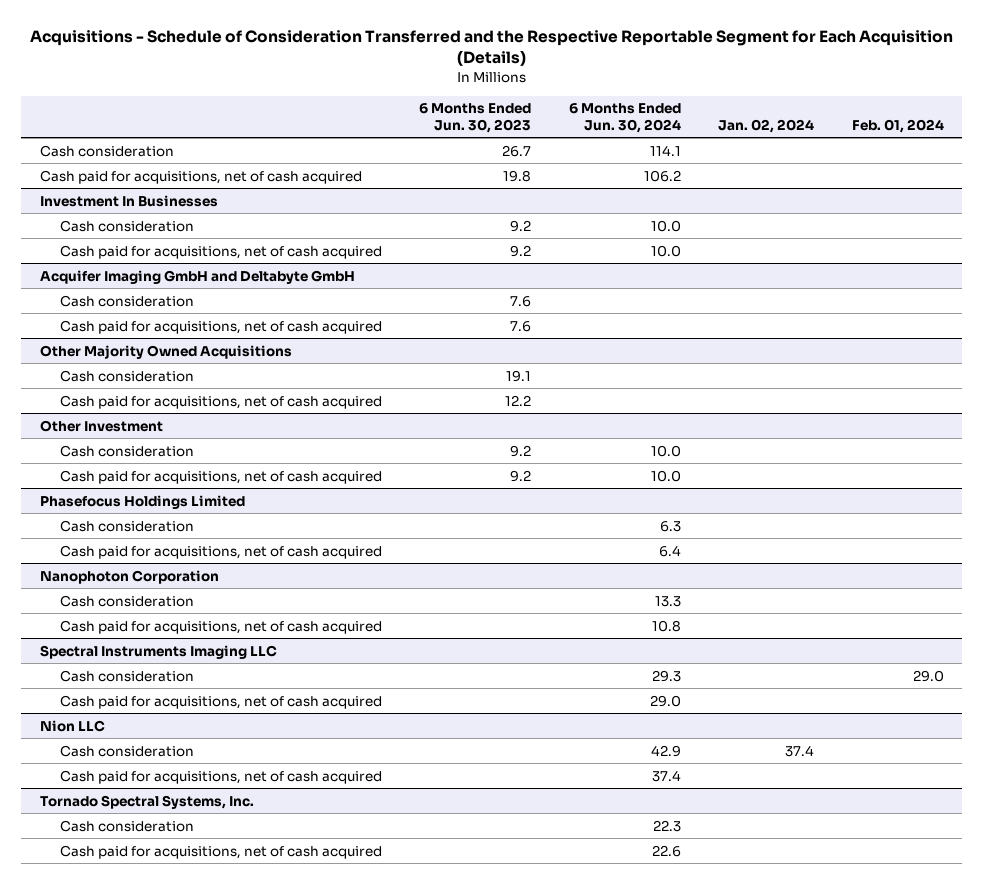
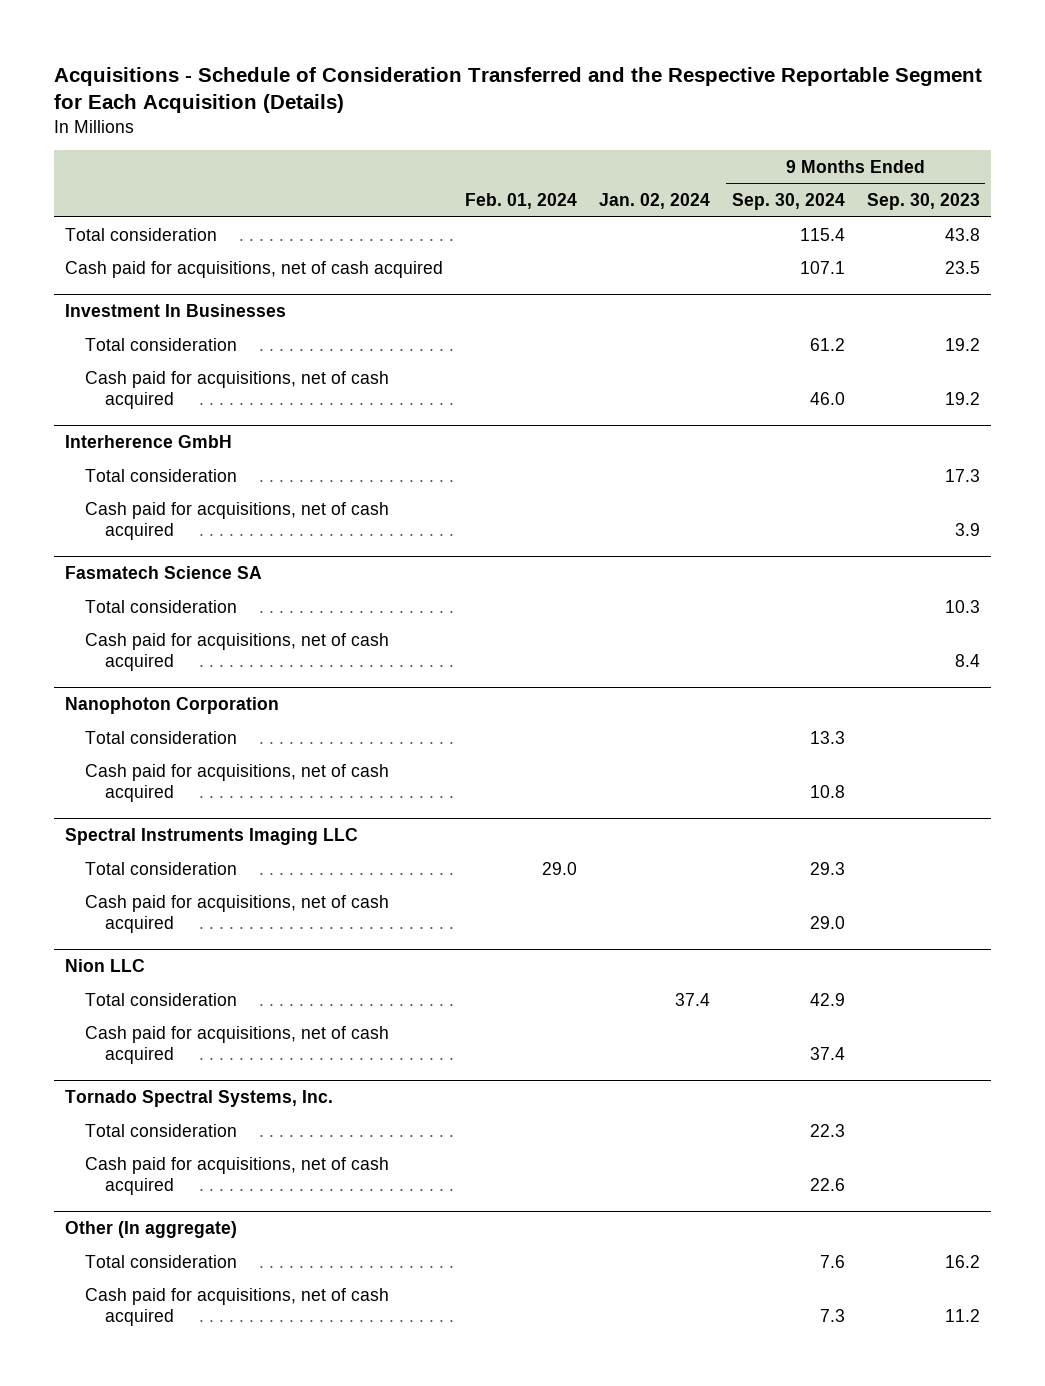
- | 6 Months Ended Jun. 30, 2023 | 6 Months Ended Jun. 30, 2024 | Jan. 02, 2024 | Feb. 01, 2024
+ | Feb. 01, 2024 | Jan. 02, 2024 | 9 Months Ended Sep. 30, 2024 | 9 Months Ended Sep. 30, 2023
- Cash consideration | 26.7 | 114.1 | |
+ Total consideration | | | 115.4 | 43.8
@ Investment In Businesses
- Cash consideration | 9.2 | 10.0 | |
+ Total consideration | | | 61.2 | 19.2
- Acquifer Imaging GmbH and Deltabyte GmbH
- Cash consideration | 7.6 | | |
- Cash paid for acquisitions, net of cash acquired | 7.6 | | |
- Other Majority Owned Acquisitions
- Cash consideration | 19.1 | | |
- Cash paid for acquisitions, net of cash acquired | 12.2 | | |
- Other Investment
- Cash consideration | 9.2 | 10.0 | |
- Cash paid for acquisitions, net of cash acquired | 9.2 | 10.0 | |
- Phasefocus Holdings Limited
- Cash consideration | | 6.3 | |
- Cash paid for acquisitions, net of cash acquired | | 6.4 | |
+ Interherence GmbH
+ Total consideration | | | | 17.3
+ Cash paid for acquisitions, net of cash acquired | | | | 3.9
+ Fasmatech Science SA
+ Total consideration | | | | 10.3
+ Cash paid for acquisitions, net of cash acquired | | | | 8.4
@ Nanophoton Corporation
- Cash consideration | | 13.3 | |
+ Total consideration | | | 13.3 |
@ Spectral Instruments Imaging LLC
- Cash consideration | | 29.3 | | 29.0
+ Total consideration | 29.0 | | 29.3 |
@ Nion LLC
- Cash consideration | | 42.9 | 37.4 |
+ Total consideration | | 37.4 | 42.9 |
@ Tornado Spectral Systems, Inc.
- Cash consideration | | 22.3 | |
+ Total consideration | | | 22.3 |
+ Other (In aggregate)
+ Total consideration | | | 7.6 | 16.2
+ Cash paid for acquisitions, net of cash acquired | | | 7.3 | 11.2

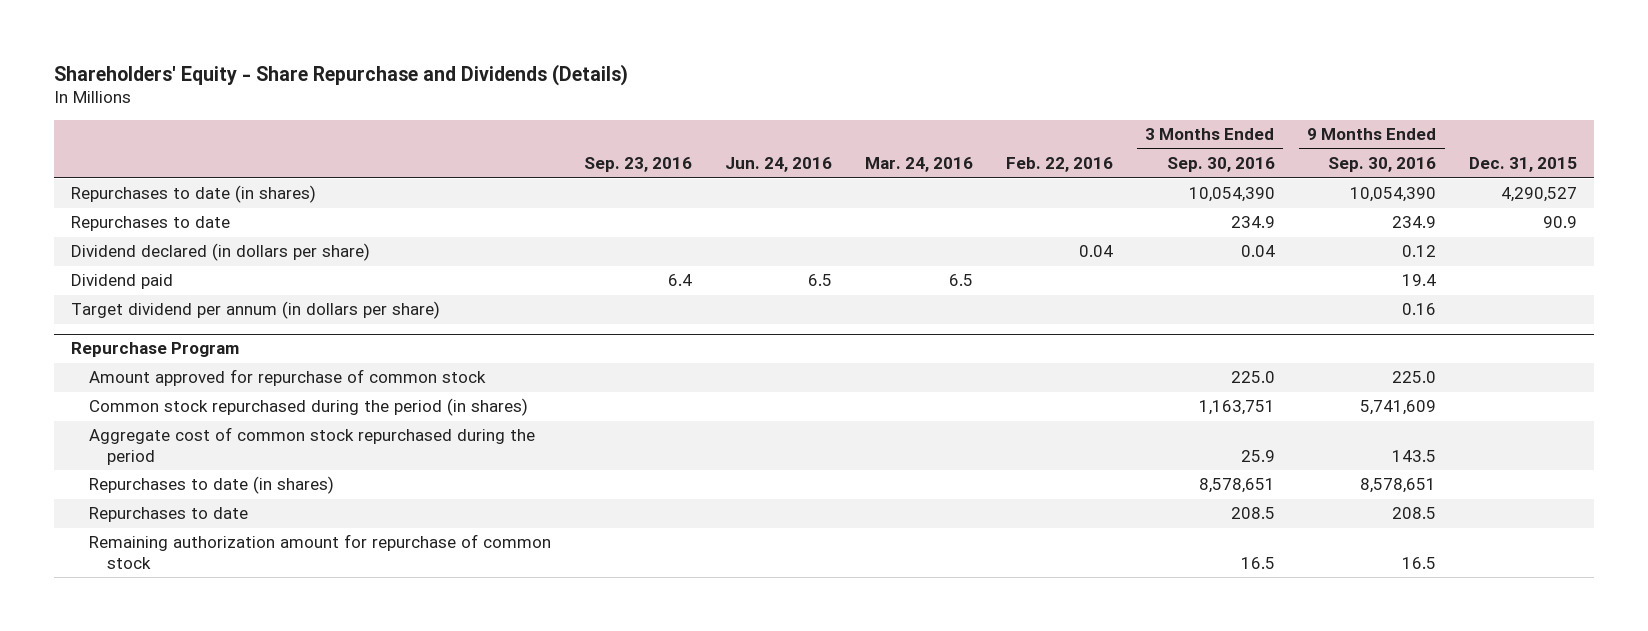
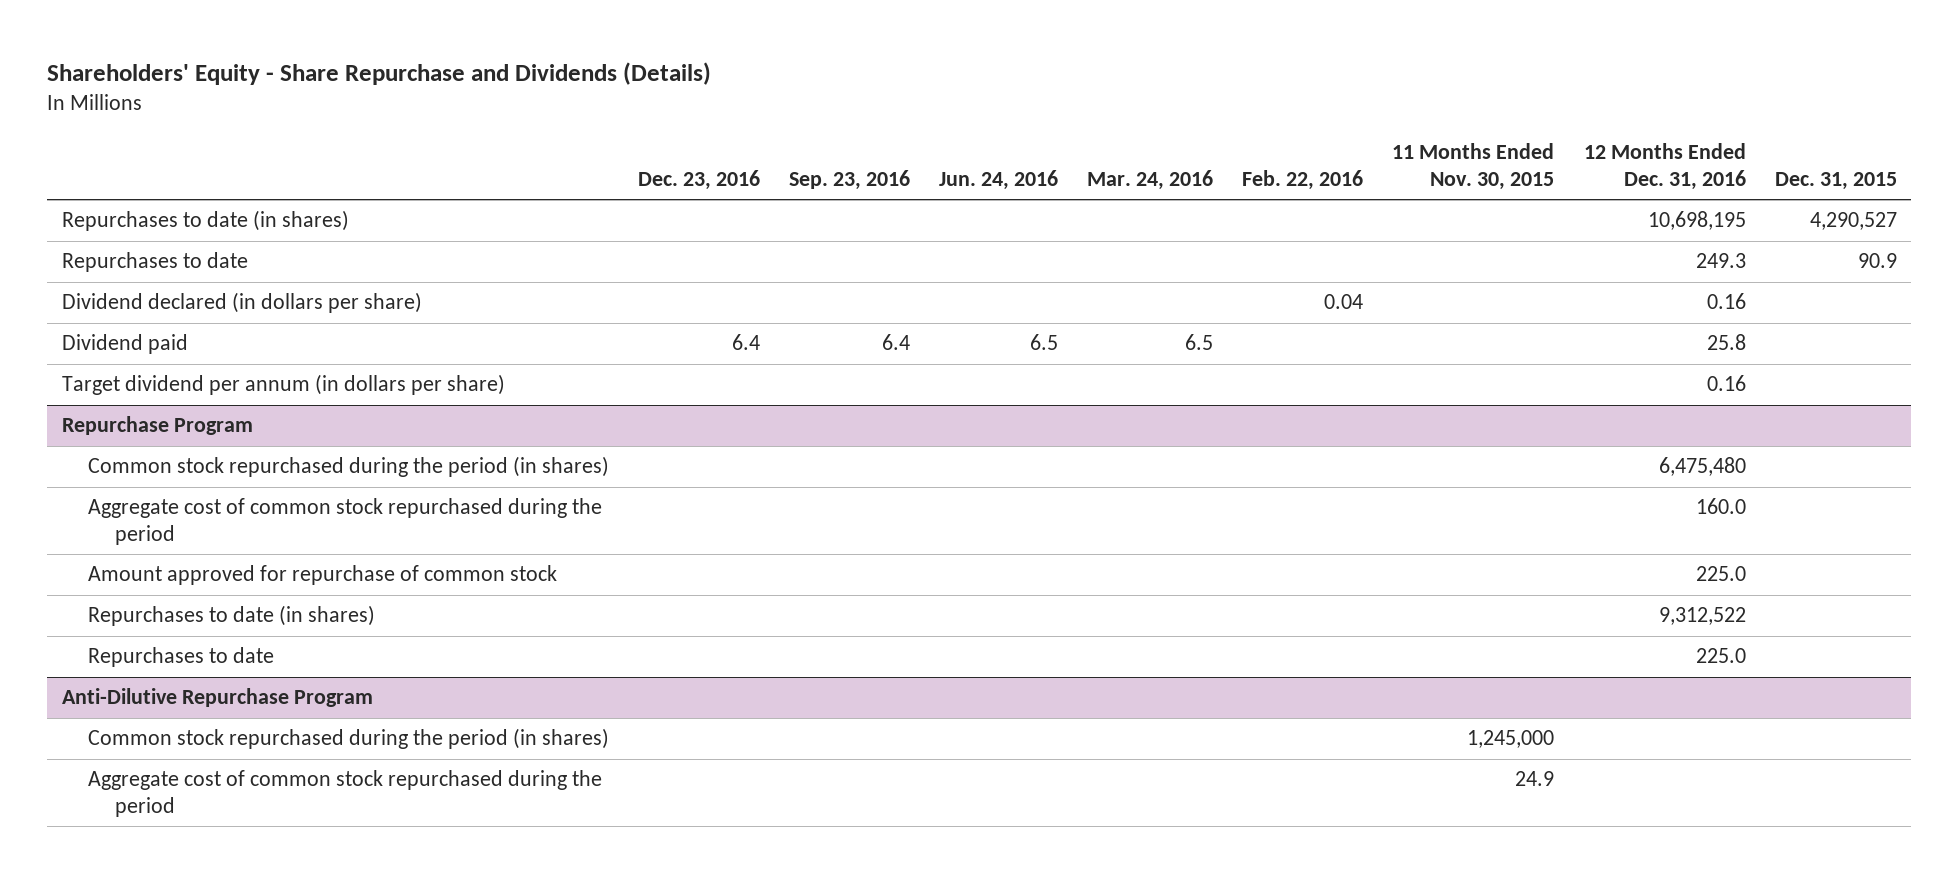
- | Sep. 23, 2016 | Jun. 24, 2016 | Mar. 24, 2016 | Feb. 22, 2016 | 3 Months Ended Sep. 30, 2016 | 9 Months Ended Sep. 30, 2016 | Dec. 31, 2015
+ | Dec. 23, 2016 | Sep. 23, 2016 | Jun. 24, 2016 | Mar. 24, 2016 | Feb. 22, 2016 | 11 Months Ended Nov. 30, 2015 | 12 Months Ended Dec. 31, 2016 | Dec. 31, 2015
@ Repurchase Program
moved down: Amount approved for repurchase of common stock | | | | | | | 225.0 |
- Remaining authorization amount for repurchase of common stock | | | | | 16.5 | 16.5 |
+ Anti-Dilutive Repurchase Program
+ Common stock repurchased during the period (in shares) | | | | | | 1,245,000 | |
+ Aggregate cost of common stock repurchased during the period | | | | | | 24.9 | |

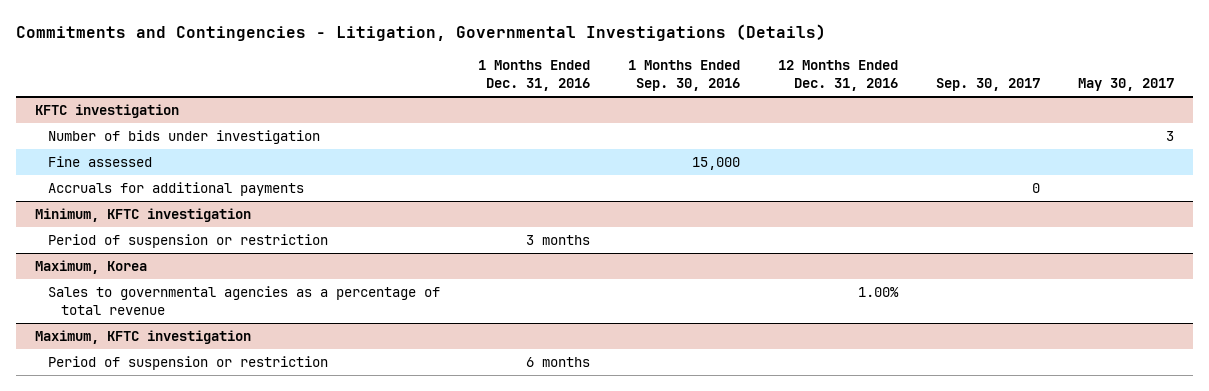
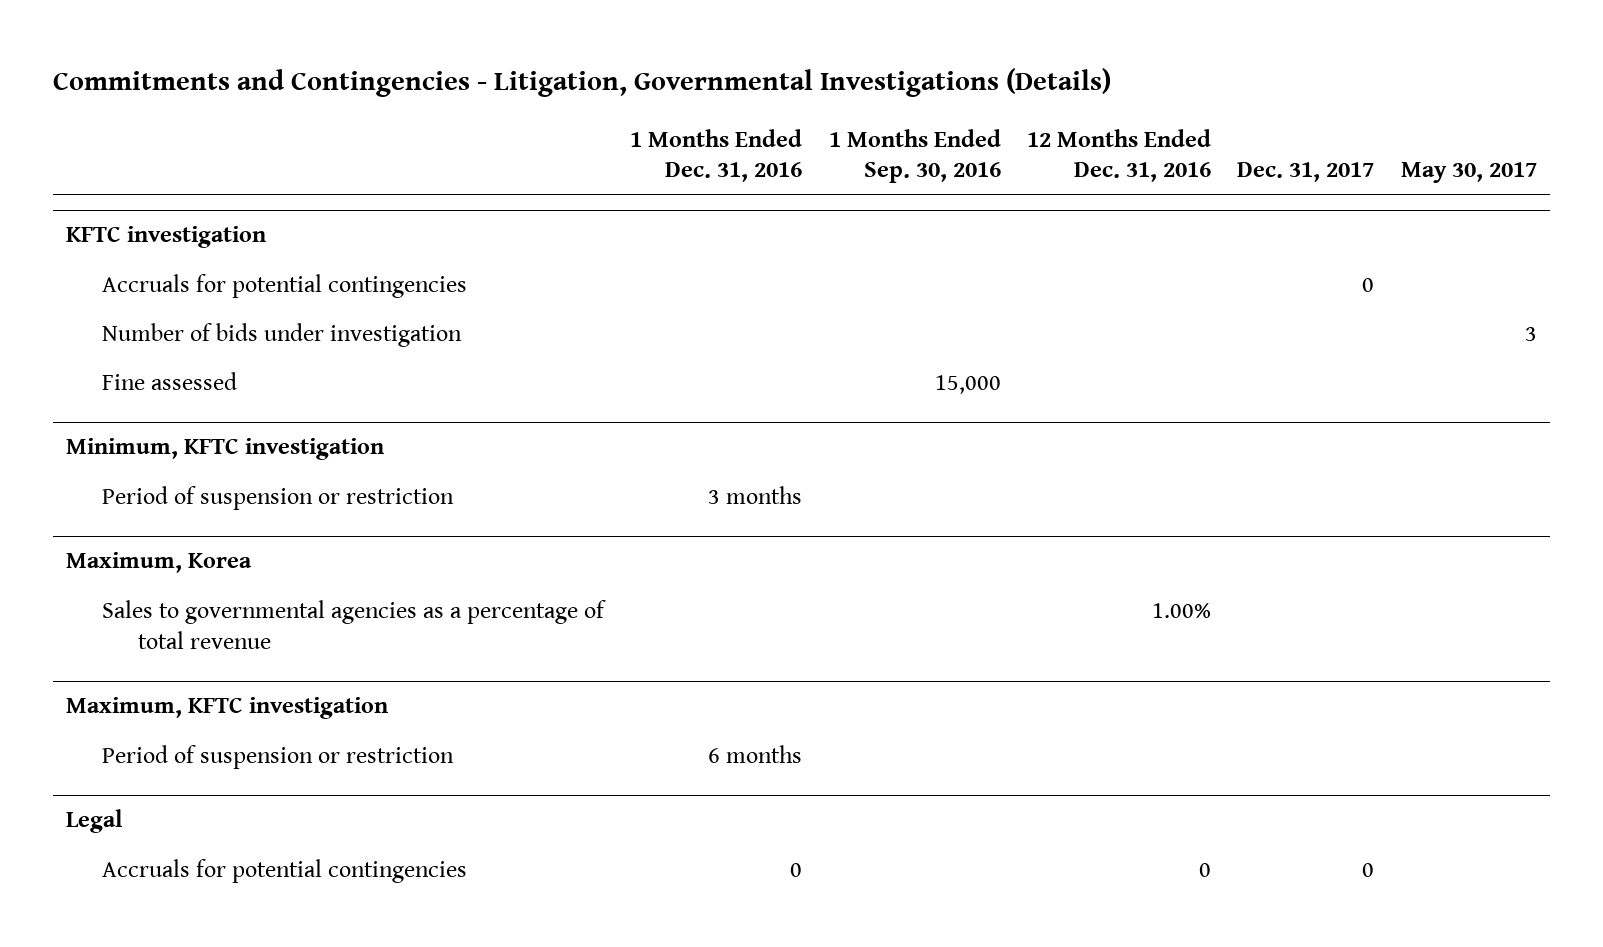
- | 1 Months Ended Dec. 31, 2016 | 1 Months Ended Sep. 30, 2016 | 12 Months Ended Dec. 31, 2016 | Sep. 30, 2017 | May 30, 2017
+ | 1 Months Ended Dec. 31, 2016 | 1 Months Ended Sep. 30, 2016 | 12 Months Ended Dec. 31, 2016 | Dec. 31, 2017 | May 30, 2017
@ KFTC investigation
+ Accruals for potential contingencies | | | | 0 |
- Accruals for additional payments | | | | 0 |
+ Legal
+ Accruals for potential contingencies | 0 | | 0 | 0 |

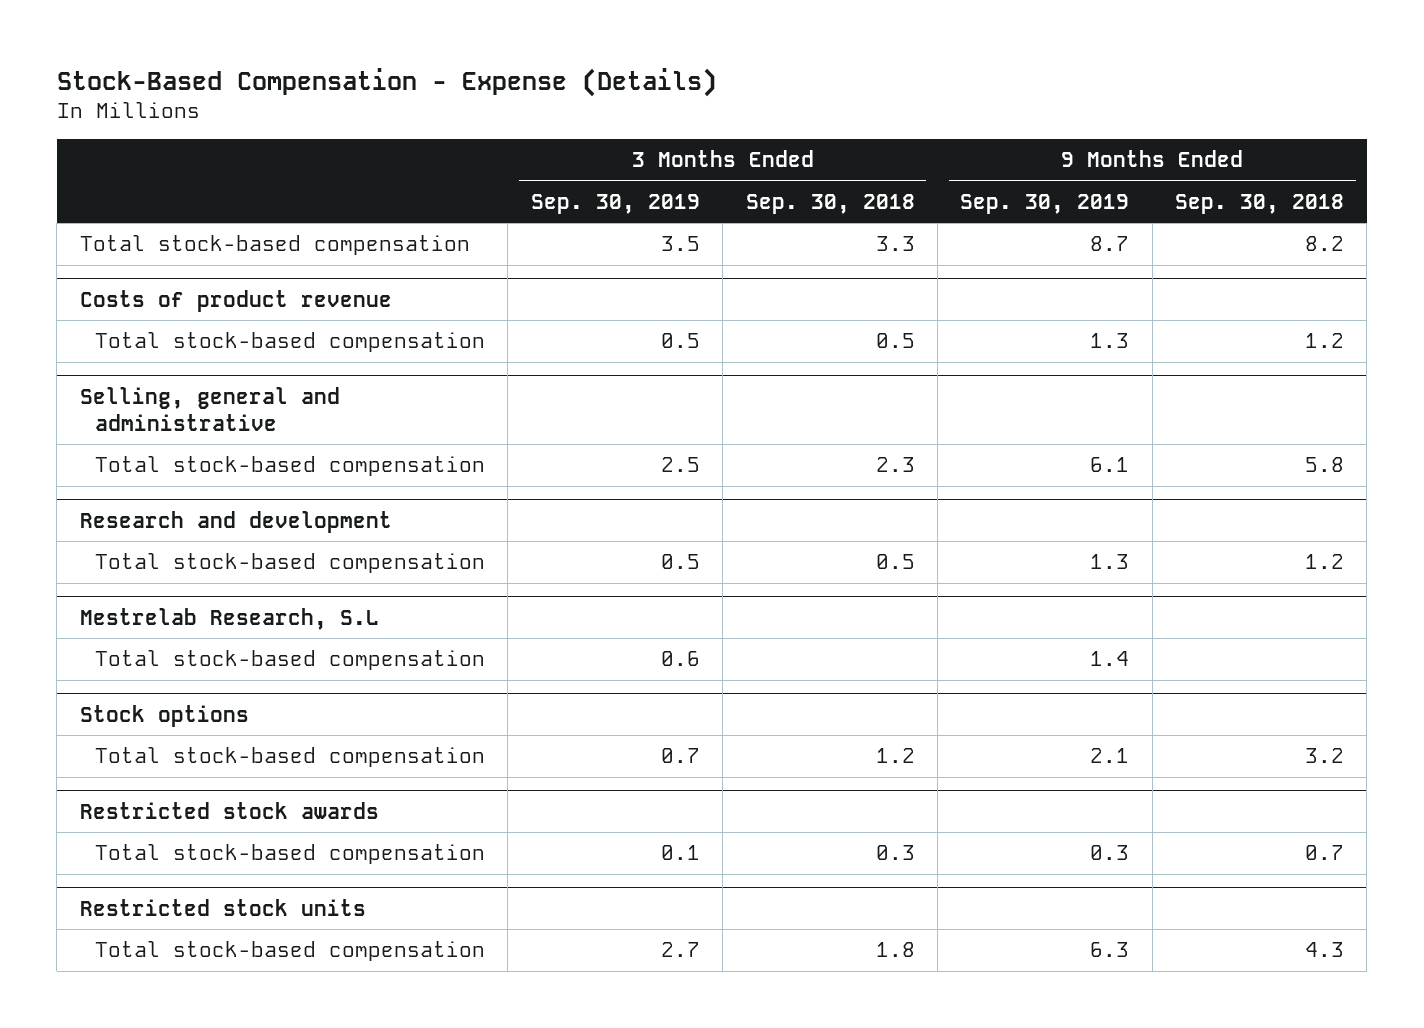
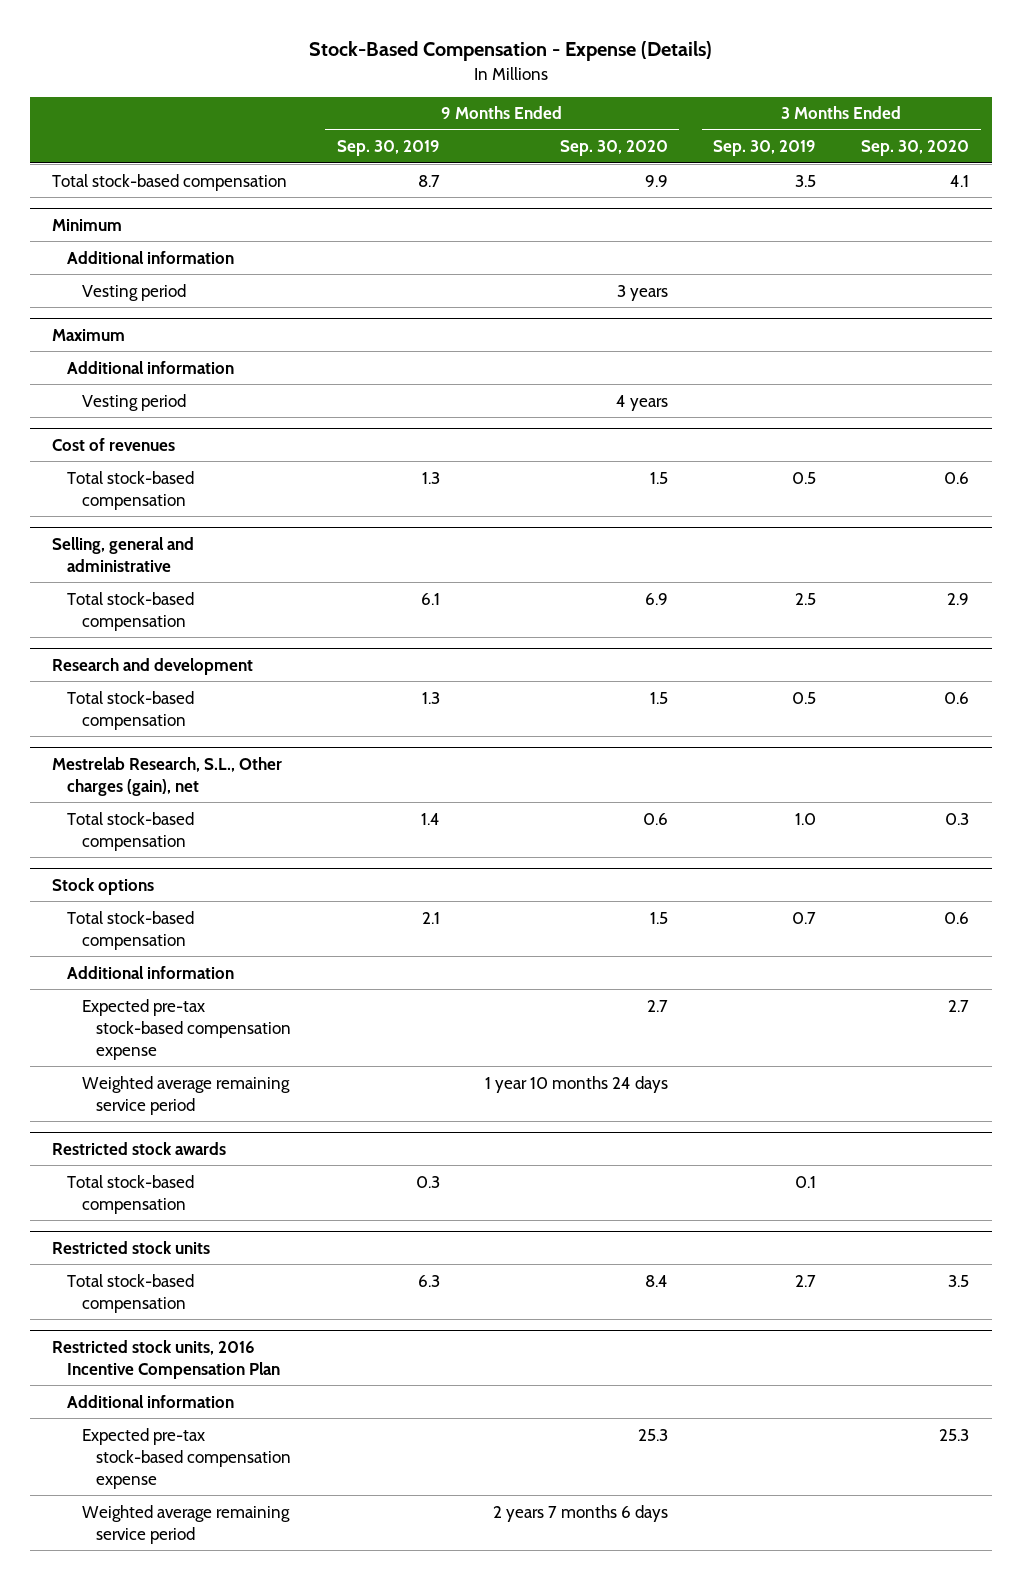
- | 3 Months Ended Sep. 30, 2019 | 3 Months Ended Sep. 30, 2018 | 9 Months Ended Sep. 30, 2019 | 9 Months Ended Sep. 30, 2018
+ | 9 Months Ended Sep. 30, 2019 | 9 Months Ended Sep. 30, 2020 | 3 Months Ended Sep. 30, 2019 | 3 Months Ended Sep. 30, 2020
- Costs of product revenue
+ Minimum
+ Additional information
+ Vesting period | | 3 years | |
+ Maximum
+ Additional information
+ Vesting period | | 4 years | |
+ Cost of revenues
- Mestrelab Research, S.L
- Total stock-based compensation | 0.6 | | 1.4 |
+ Mestrelab Research, S.L., Other charges (gain), net
+ Total stock-based compensation | 1.4 | 0.6 | 1.0 | 0.3
@ Stock options
+ Additional information
+ Expected pre-tax stock-based compensation expense | | 2.7 | | 2.7
+ Weighted average remaining service period | | 1 year 10 months 24 days | |
+ Restricted stock units, 2016 Incentive Compensation Plan
+ Additional information
+ Expected pre-tax stock-based compensation expense | | 25.3 | | 25.3
+ Weighted average remaining service period | | 2 years 7 months 6 days | |

